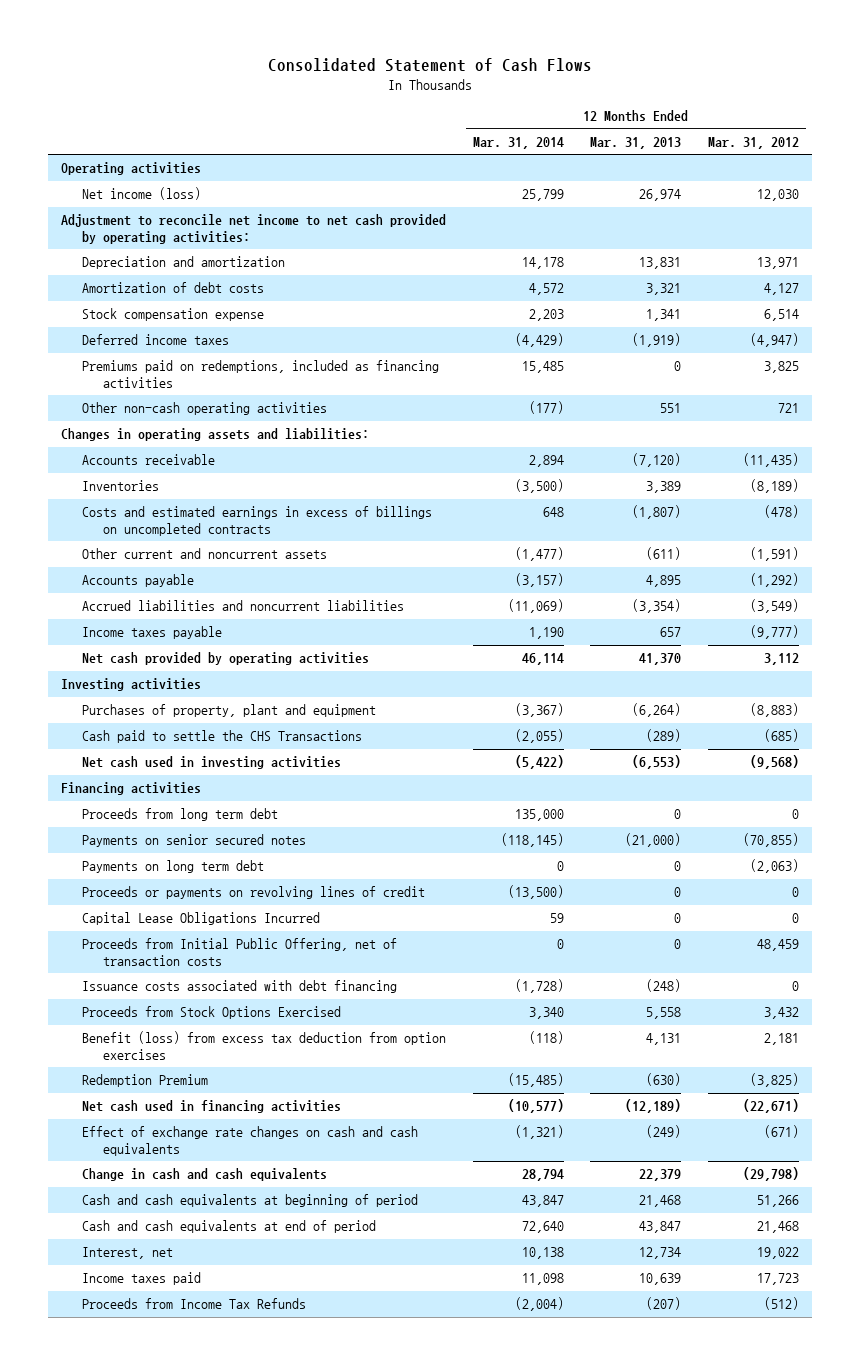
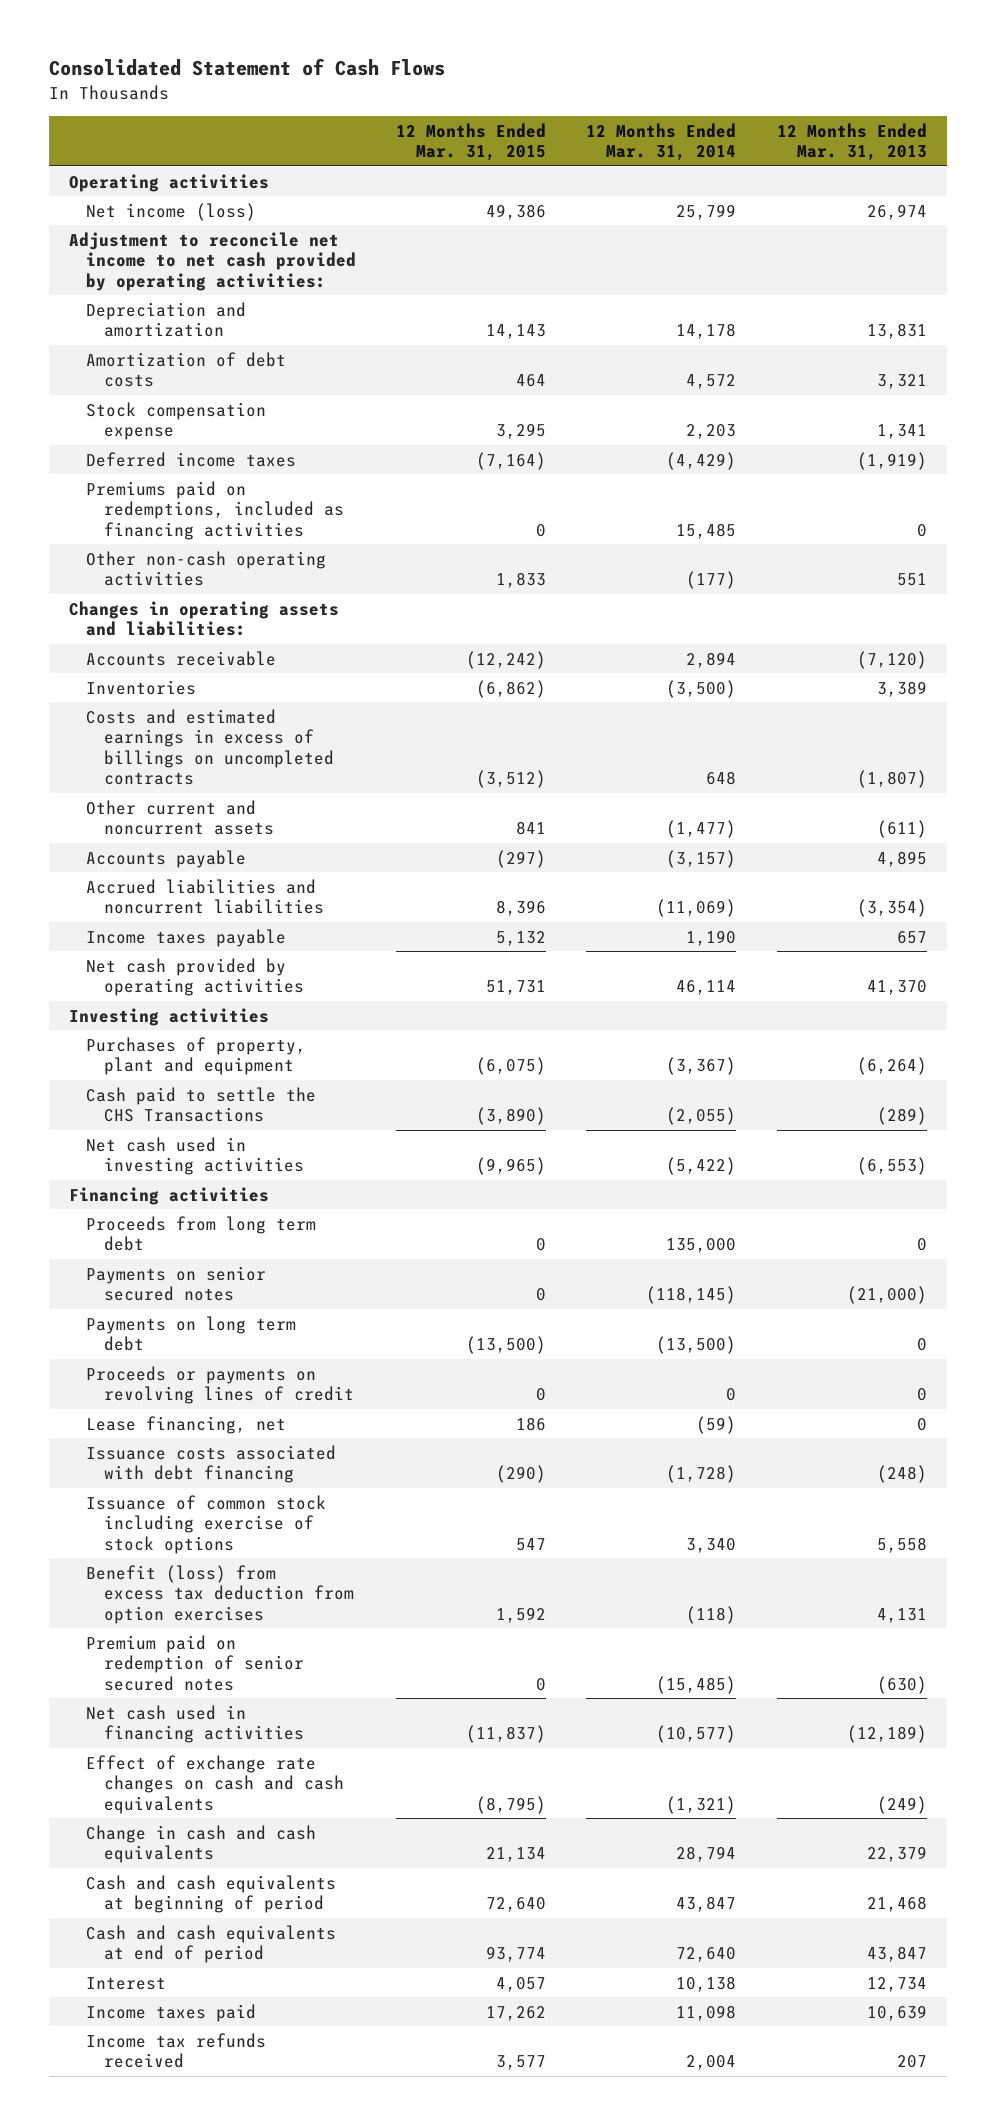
- | 12 Months Ended Mar. 31, 2014 | 12 Months Ended Mar. 31, 2013 | 12 Months Ended Mar. 31, 2012
+ | 12 Months Ended Mar. 31, 2015 | 12 Months Ended Mar. 31, 2014 | 12 Months Ended Mar. 31, 2013
- Payments on long term debt | 0 | 0 | (2,063)
- Proceeds or payments on revolving lines of credit | (13,500) | 0 | 0
- Capital Lease Obligations Incurred | 59 | 0 | 0
- Proceeds from Initial Public Offering, net of transaction costs | 0 | 0 | 48,459
+ Payments on long term debt | (13,500) | (13,500) | 0
+ Proceeds or payments on revolving lines of credit | 0 | 0 | 0
+ Lease financing, net | 186 | (59) | 0
- Proceeds from Stock Options Exercised | 3,340 | 5,558 | 3,432
+ Issuance of common stock including exercise of stock options | 547 | 3,340 | 5,558
- Redemption Premium | (15,485) | (630) | (3,825)
+ Premium paid on redemption of senior secured notes | 0 | (15,485) | (630)
- Interest, net | 10,138 | 12,734 | 19,022
+ Interest | 4,057 | 10,138 | 12,734
- Proceeds from Income Tax Refunds | (2,004) | (207) | (512)
+ Income tax refunds received | 3,577 | 2,004 | 207

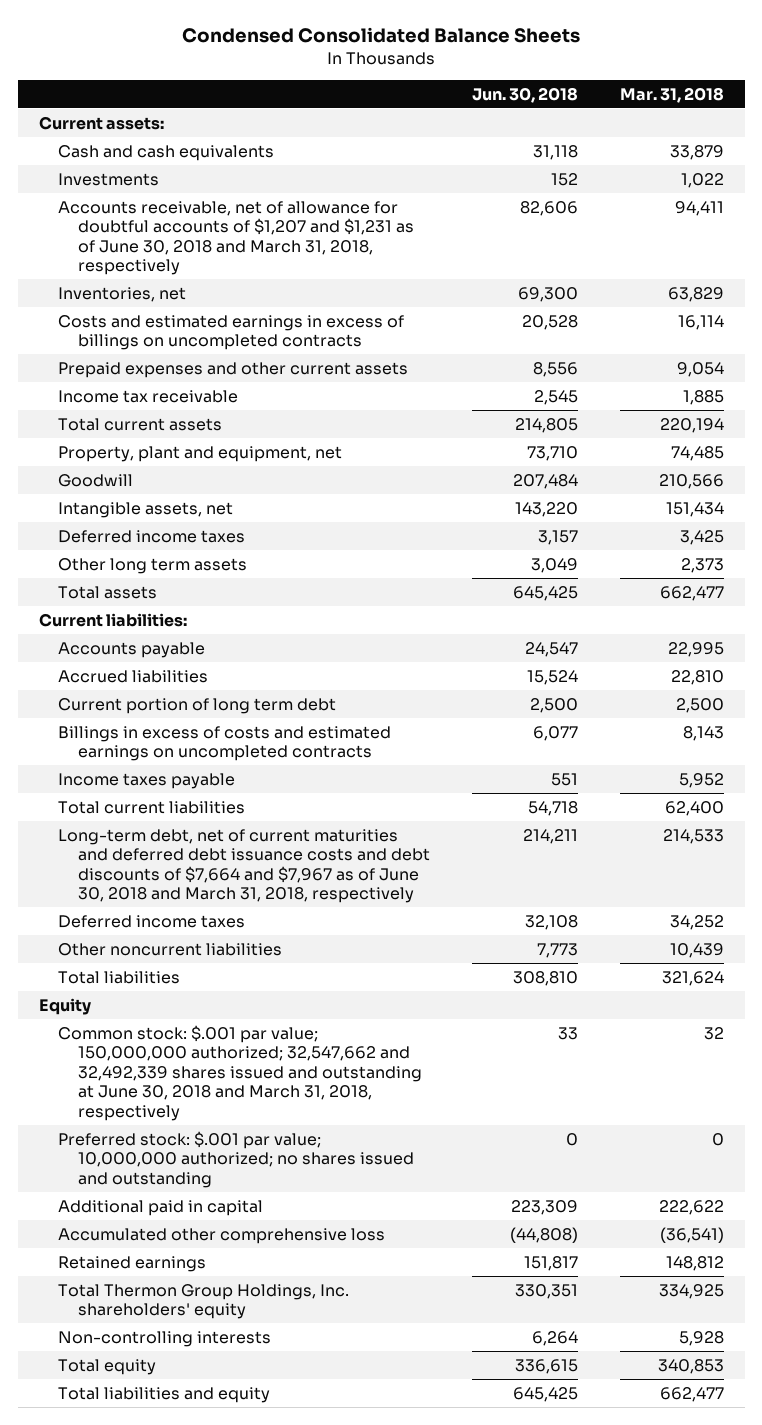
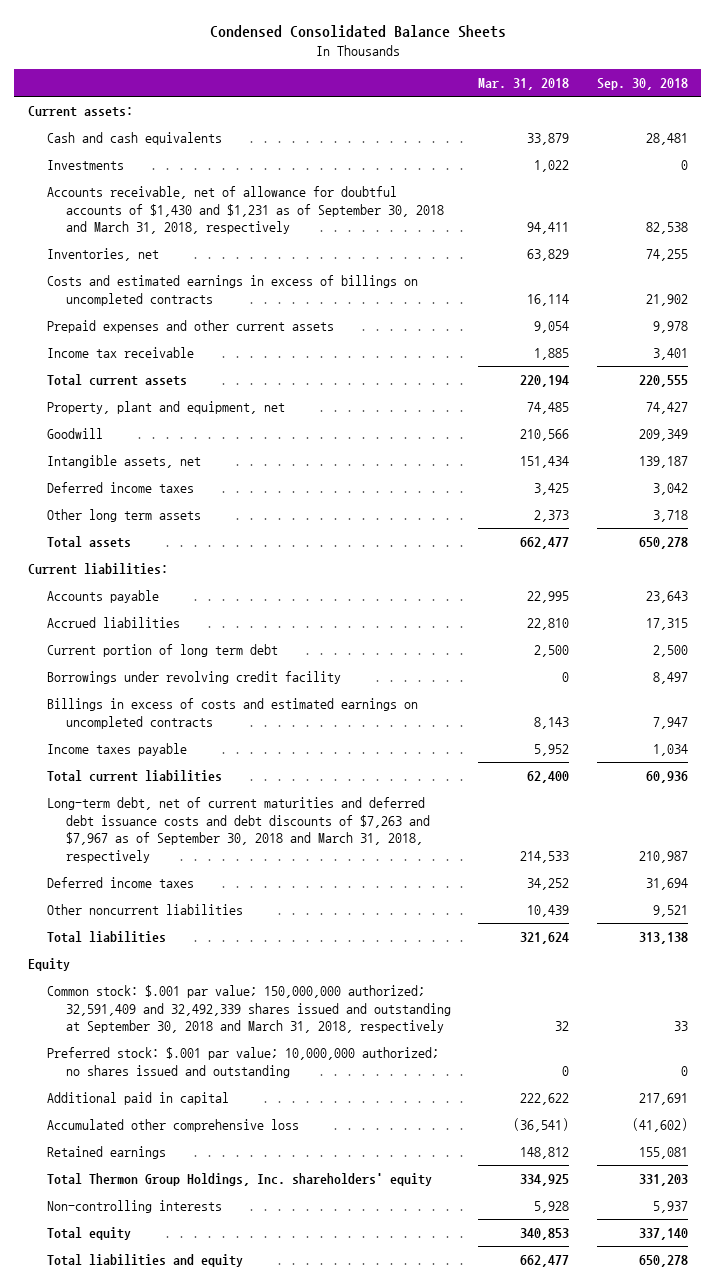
- | Jun. 30, 2018 | Mar. 31, 2018
+ | Mar. 31, 2018 | Sep. 30, 2018
- Accounts receivable, net of allowance for doubtful accounts of $1,207 and $1,231 as of June 30, 2018 and March 31, 2018, respectively | 82,606 | 94,411
+ Accounts receivable, net of allowance for doubtful accounts of $1,430 and $1,231 as of September 30, 2018 and March 31, 2018, respectively | 94,411 | 82,538
+ Borrowings under revolving credit facility | 0 | 8,497
- Long-term debt, net of current maturities and deferred debt issuance costs and debt discounts of $7,664 and $7,967 as of June 30, 2018 and March 31, 2018, respectively | 214,211 | 214,533
+ Long-term debt, net of current maturities and deferred debt issuance costs and debt discounts of $7,263 and $7,967 as of September 30, 2018 and March 31, 2018, respectively | 214,533 | 210,987
- Common stock: $.001 par value; 150,000,000 authorized; 32,547,662 and 32,492,339 shares issued and outstanding at June 30, 2018 and March 31, 2018, respectively | 33 | 32
+ Common stock: $.001 par value; 150,000,000 authorized; 32,591,409 and 32,492,339 shares issued and outstanding at September 30, 2018 and March 31, 2018, respectively | 32 | 33

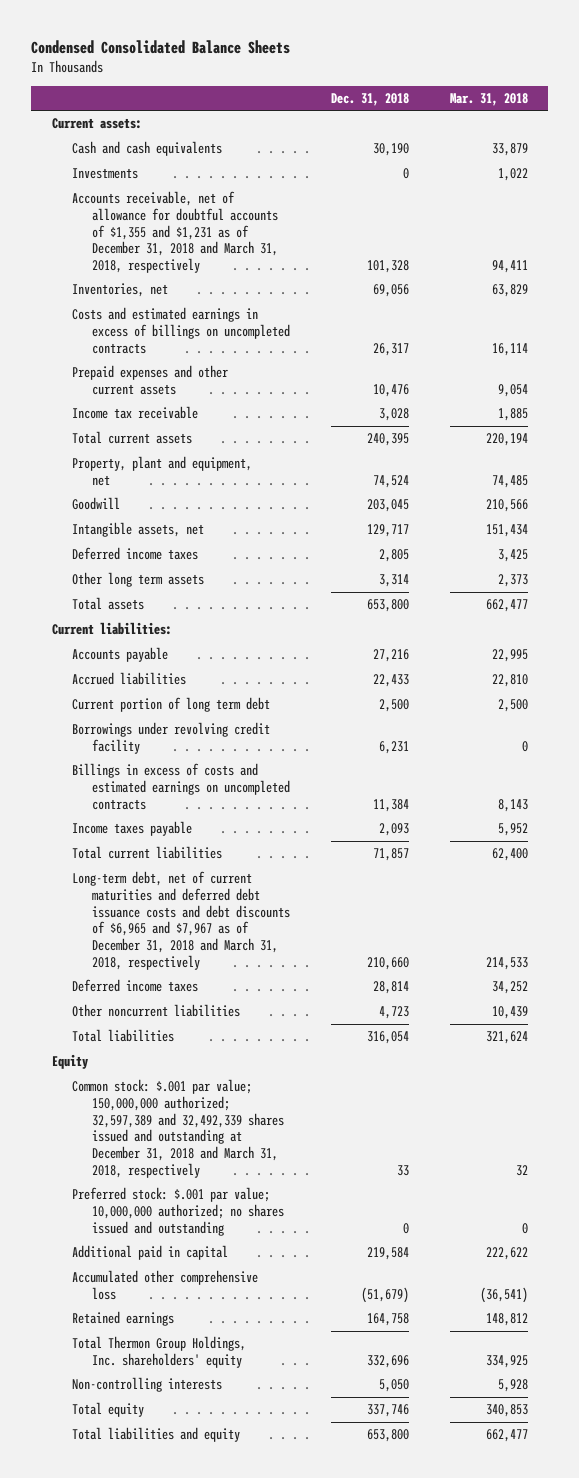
- | Mar. 31, 2018 | Sep. 30, 2018
+ | Dec. 31, 2018 | Mar. 31, 2018
- Accounts receivable, net of allowance for doubtful accounts of $1,430 and $1,231 as of September 30, 2018 and March 31, 2018, respectively | 94,411 | 82,538
+ Accounts receivable, net of allowance for doubtful accounts of $1,355 and $1,231 as of December 31, 2018 and March 31, 2018, respectively | 101,328 | 94,411
- Long-term debt, net of current maturities and deferred debt issuance costs and debt discounts of $7,263 and $7,967 as of September 30, 2018 and March 31, 2018, respectively | 214,533 | 210,987
+ Long-term debt, net of current maturities and deferred debt issuance costs and debt discounts of $6,965 and $7,967 as of December 31, 2018 and March 31, 2018, respectively | 210,660 | 214,533
- Common stock: $.001 par value; 150,000,000 authorized; 32,591,409 and 32,492,339 shares issued and outstanding at September 30, 2018 and March 31, 2018, respectively | 32 | 33
+ Common stock: $.001 par value; 150,000,000 authorized; 32,597,389 and 32,492,339 shares issued and outstanding at December 31, 2018 and March 31, 2018, respectively | 33 | 32

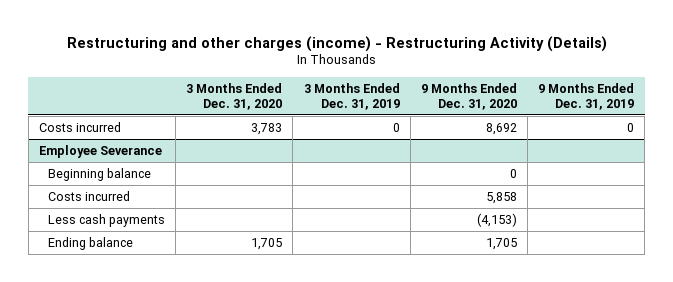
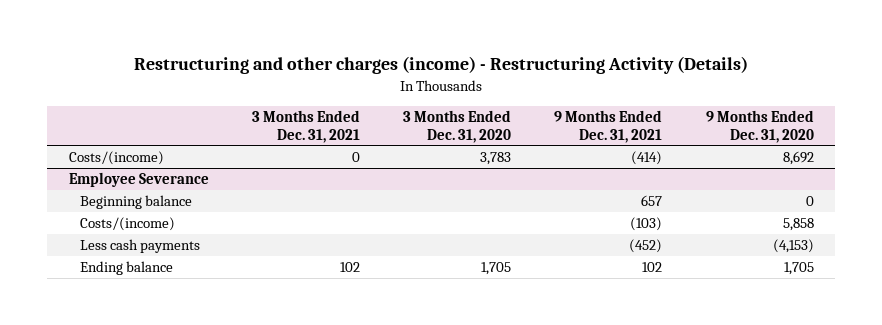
- | 3 Months Ended Dec. 31, 2020 | 3 Months Ended Dec. 31, 2019 | 9 Months Ended Dec. 31, 2020 | 9 Months Ended Dec. 31, 2019
+ | 3 Months Ended Dec. 31, 2021 | 3 Months Ended Dec. 31, 2020 | 9 Months Ended Dec. 31, 2021 | 9 Months Ended Dec. 31, 2020
- Costs incurred | 3,783 | 0 | 8,692 | 0
+ Costs/(income) | 0 | 3,783 | (414) | 8,692
@ Employee Severance
- Costs incurred | | | 5,858 |
+ Costs/(income) | | | (103) | 5,858

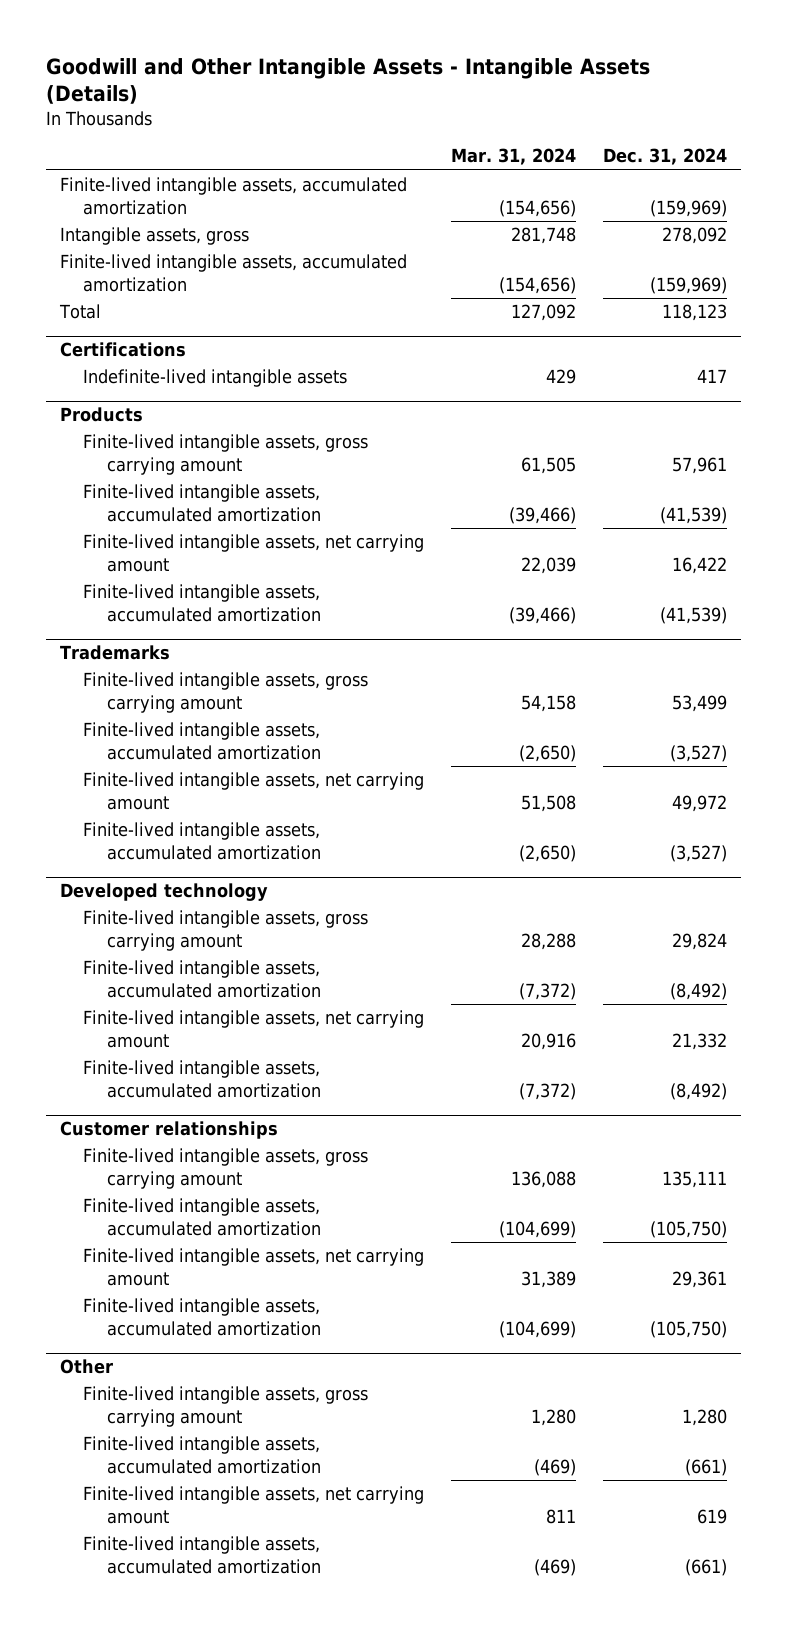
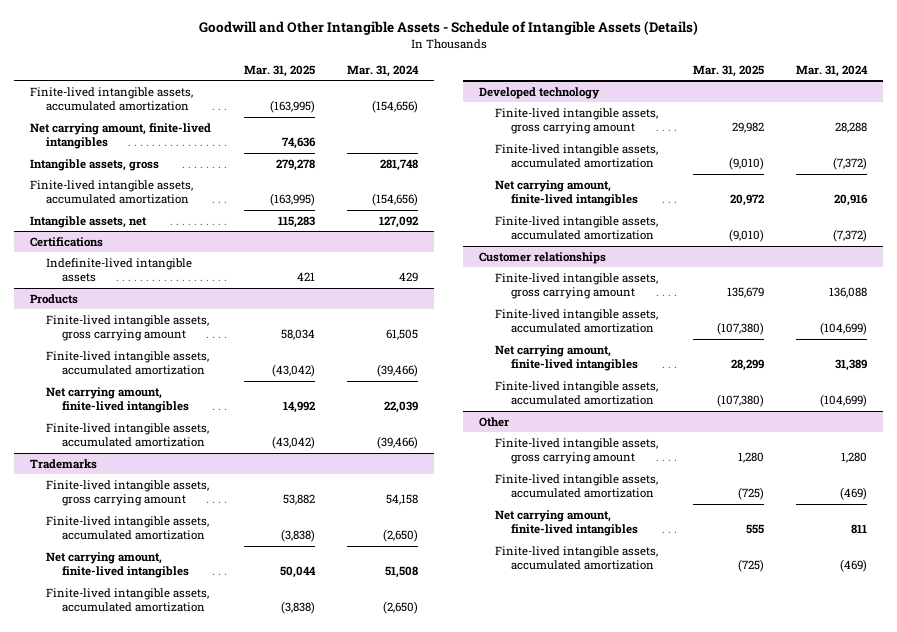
- Goodwill and Other Intangible Assets - Intangible Assets (Details)
+ Goodwill and Other Intangible Assets - Schedule of Intangible Assets (Details)
- | Mar. 31, 2024 | Dec. 31, 2024
+ | Mar. 31, 2025 | Mar. 31, 2024
+ Net carrying amount, finite-lived intangibles | 74,636 |
- Total | 127,092 | 118,123
+ Intangible assets, net | 115,283 | 127,092
@ Products
- Finite-lived intangible assets, net carrying amount | 22,039 | 16,422
+ Net carrying amount, finite-lived intangibles | 14,992 | 22,039
@ Trademarks
- Finite-lived intangible assets, net carrying amount | 51,508 | 49,972
+ Net carrying amount, finite-lived intangibles | 50,044 | 51,508
@ Developed technology
- Finite-lived intangible assets, net carrying amount | 20,916 | 21,332
+ Net carrying amount, finite-lived intangibles | 20,972 | 20,916
@ Customer relationships
- Finite-lived intangible assets, net carrying amount | 31,389 | 29,361
+ Net carrying amount, finite-lived intangibles | 28,299 | 31,389
@ Other
- Finite-lived intangible assets, net carrying amount | 811 | 619
+ Net carrying amount, finite-lived intangibles | 555 | 811

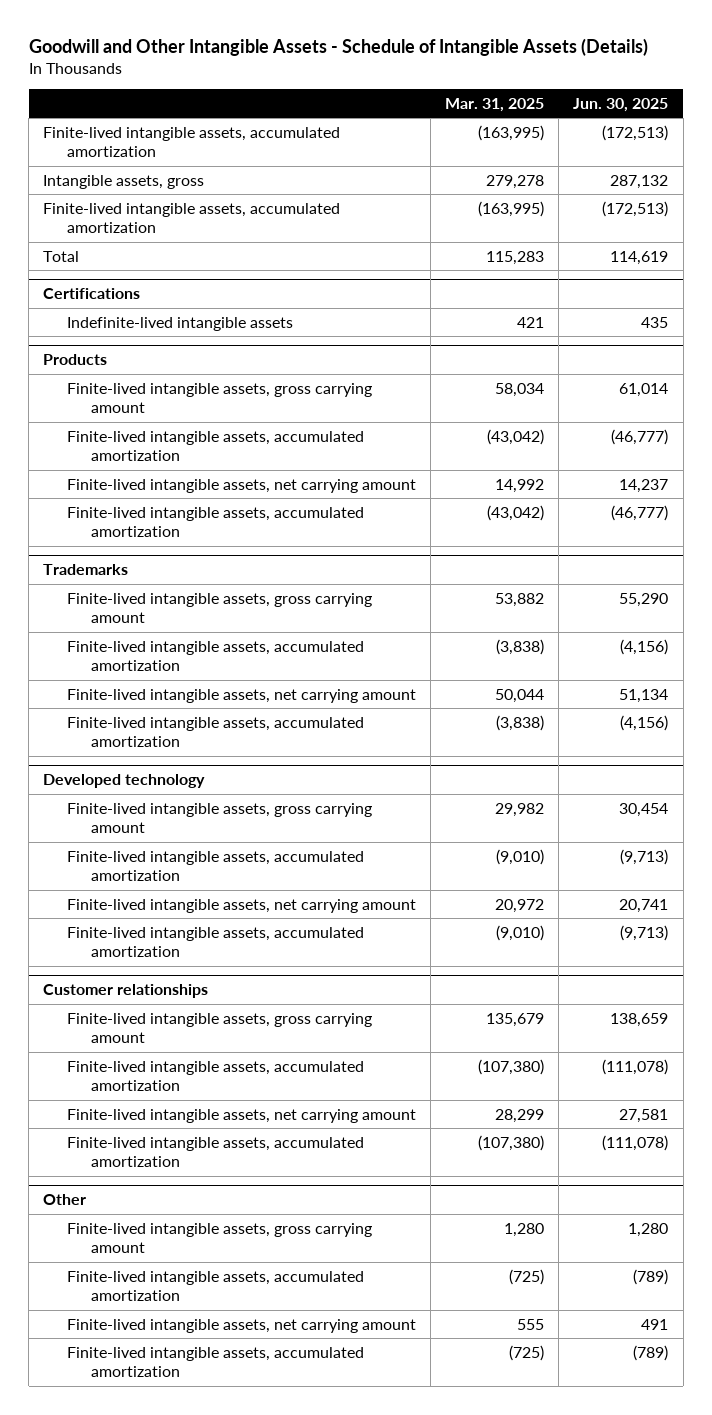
- | Mar. 31, 2025 | Mar. 31, 2024
+ | Mar. 31, 2025 | Jun. 30, 2025
- Net carrying amount, finite-lived intangibles | 74,636 |
- Intangible assets, net | 115,283 | 127,092
+ Total | 115,283 | 114,619
@ Products
- Net carrying amount, finite-lived intangibles | 14,992 | 22,039
+ Finite-lived intangible assets, net carrying amount | 14,992 | 14,237
@ Trademarks
- Net carrying amount, finite-lived intangibles | 50,044 | 51,508
+ Finite-lived intangible assets, net carrying amount | 50,044 | 51,134
@ Developed technology
- Net carrying amount, finite-lived intangibles | 20,972 | 20,916
+ Finite-lived intangible assets, net carrying amount | 20,972 | 20,741
@ Customer relationships
- Net carrying amount, finite-lived intangibles | 28,299 | 31,389
+ Finite-lived intangible assets, net carrying amount | 28,299 | 27,581
@ Other
- Net carrying amount, finite-lived intangibles | 555 | 811
+ Finite-lived intangible assets, net carrying amount | 555 | 491

